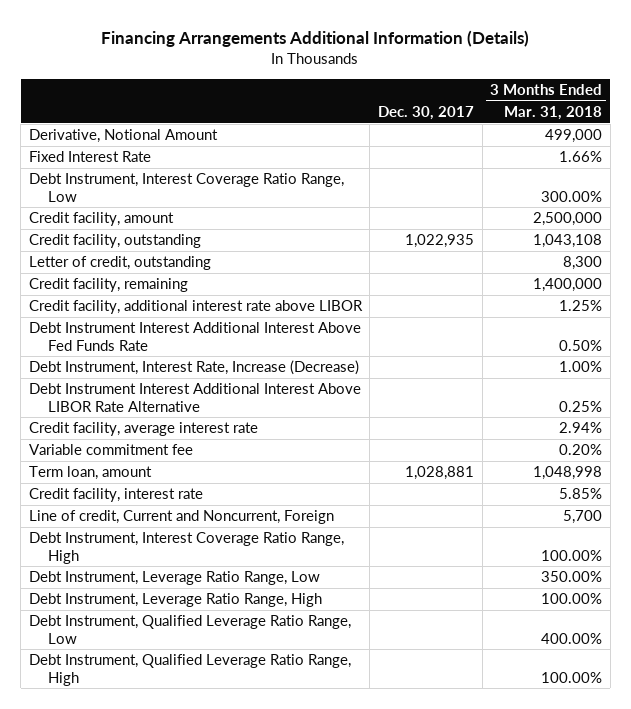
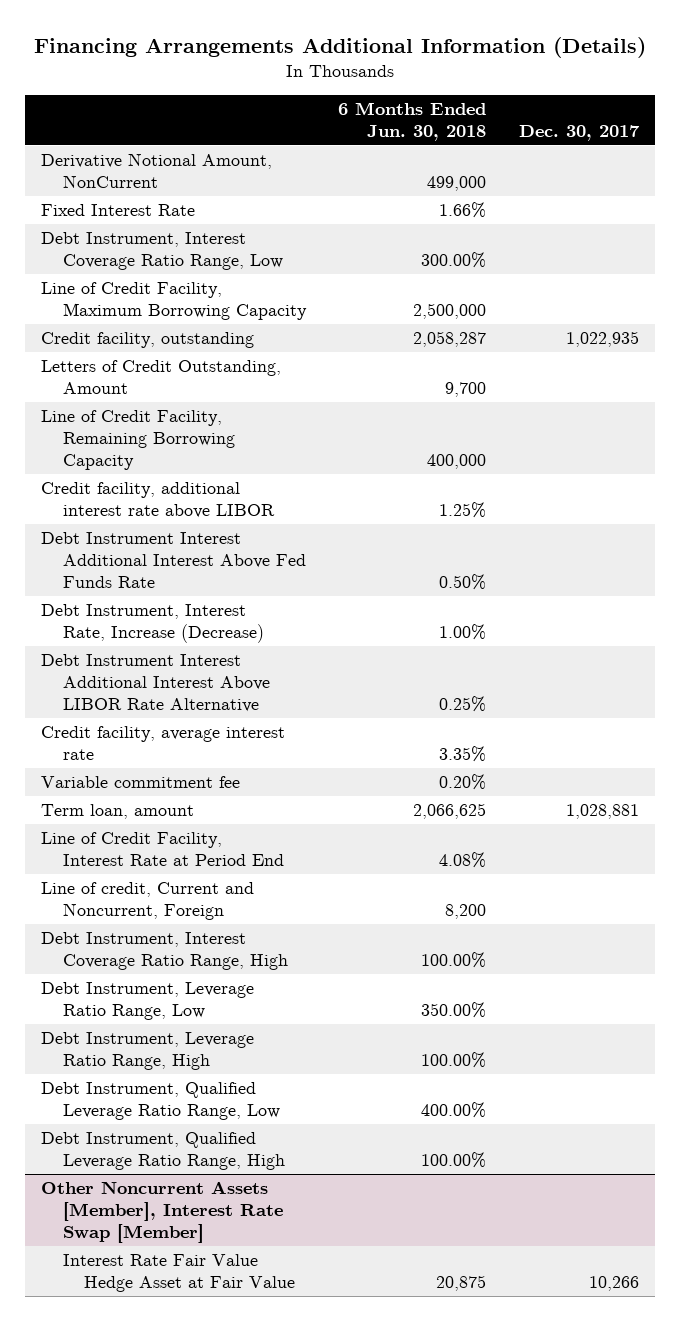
- | Dec. 30, 2017 | 3 Months Ended Mar. 31, 2018
+ | 6 Months Ended Jun. 30, 2018 | Dec. 30, 2017
- Derivative, Notional Amount | | 499,000
+ Derivative Notional Amount, NonCurrent | 499,000 |
- Credit facility, amount | | 2,500,000
+ Line of Credit Facility, Maximum Borrowing Capacity | 2,500,000 |
- Letter of credit, outstanding | | 8,300
- Credit facility, remaining | | 1,400,000
+ Letters of Credit Outstanding, Amount | 9,700 |
+ Line of Credit Facility, Remaining Borrowing Capacity | 400,000 |
- Credit facility, interest rate | | 5.85%
+ Line of Credit Facility, Interest Rate at Period End | 4.08% |
+ Other Noncurrent Assets [Member], Interest Rate Swap [Member]
+ Interest Rate Fair Value Hedge Asset at Fair Value | 20,875 | 10,266

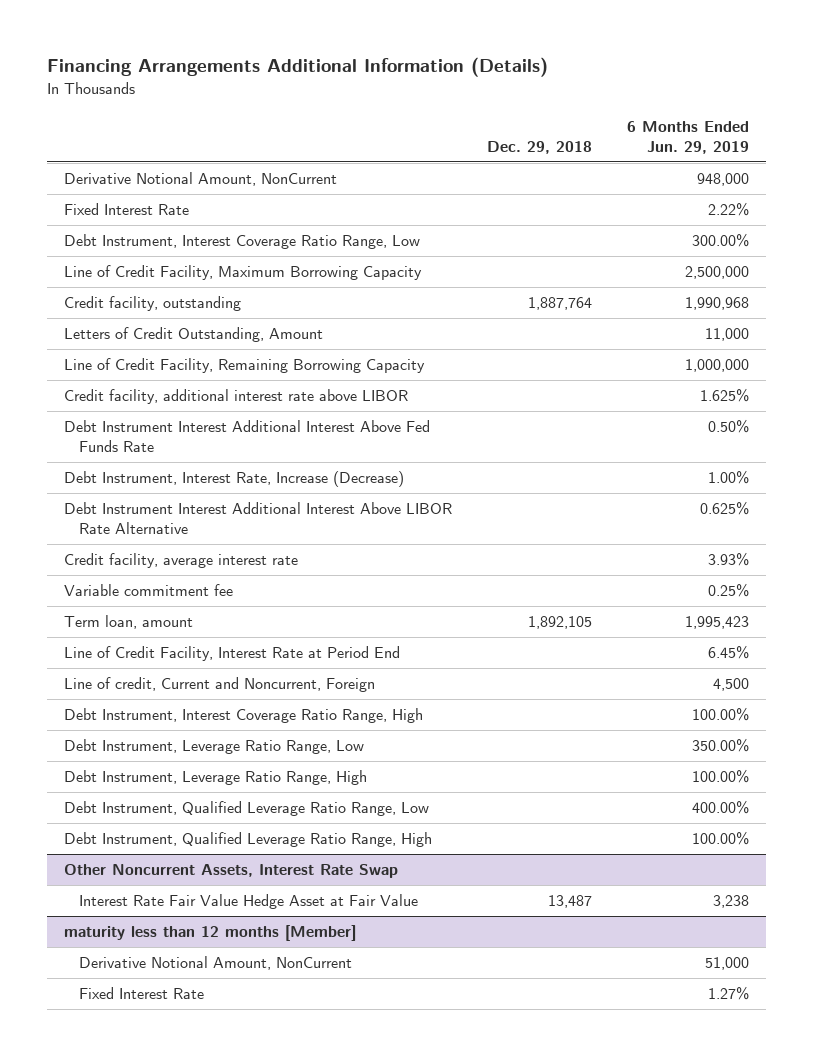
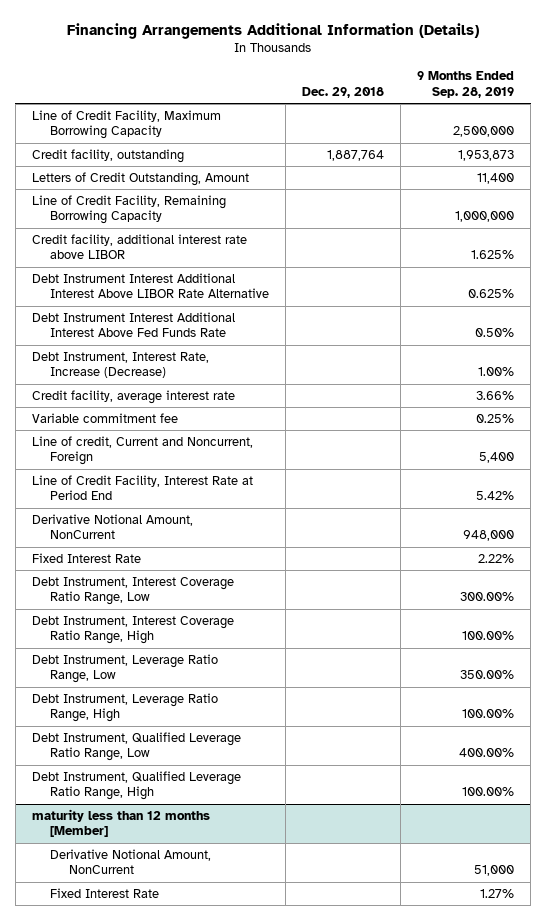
- | Dec. 29, 2018 | 6 Months Ended Jun. 29, 2019
+ | Dec. 29, 2018 | 9 Months Ended Sep. 28, 2019
moved up: Debt Instrument Interest Additional Interest Above LIBOR Rate Alternative | | 0.625%
- Term loan, amount | 1,892,105 | 1,995,423
moved down: Line of Credit Facility, Interest Rate at Period End | | 5.42%
moved down: Derivative Notional Amount, NonCurrent | | 948,000
moved down: Fixed Interest Rate | | 2.22%
moved down: Debt Instrument, Interest Coverage Ratio Range, Low | | 300.00%
- Other Noncurrent Assets, Interest Rate Swap
- Interest Rate Fair Value Hedge Asset at Fair Value | 13,487 | 3,238

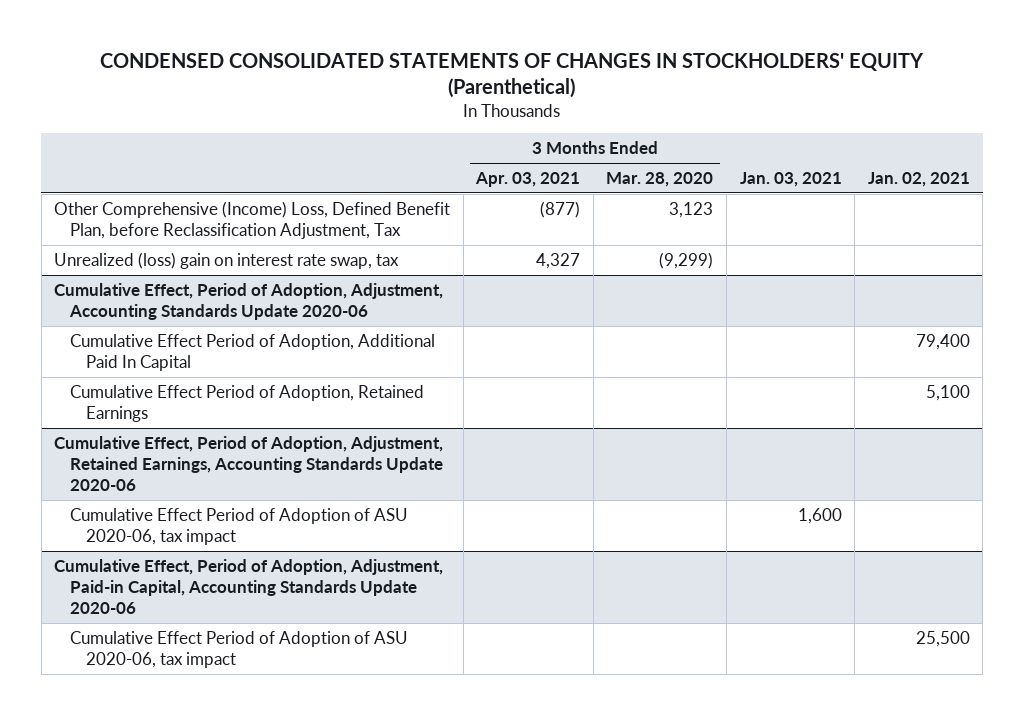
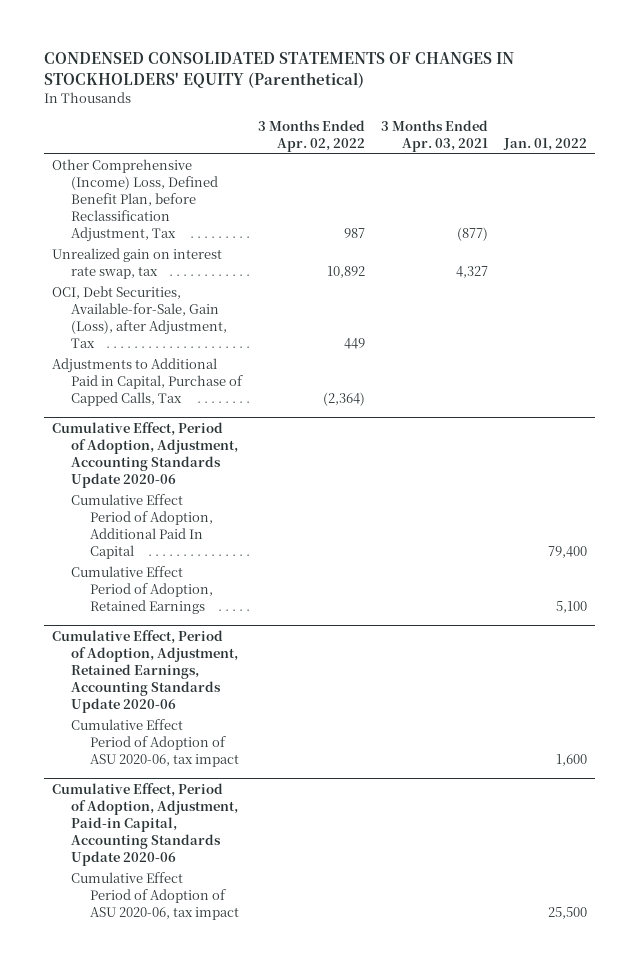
- | 3 Months Ended Apr. 03, 2021 | 3 Months Ended Mar. 28, 2020 | Jan. 03, 2021 | Jan. 02, 2021
+ | 3 Months Ended Apr. 02, 2022 | 3 Months Ended Apr. 03, 2021 | Jan. 01, 2022
- Unrealized (loss) gain on interest rate swap, tax | 4,327 | (9,299) | |
+ Unrealized gain on interest rate swap, tax | 10,892 | 4,327 |
+ OCI, Debt Securities, Available-for-Sale, Gain (Loss), after Adjustment, Tax | 449 | |
+ Adjustments to Additional Paid in Capital, Purchase of Capped Calls, Tax | (2,364) | |

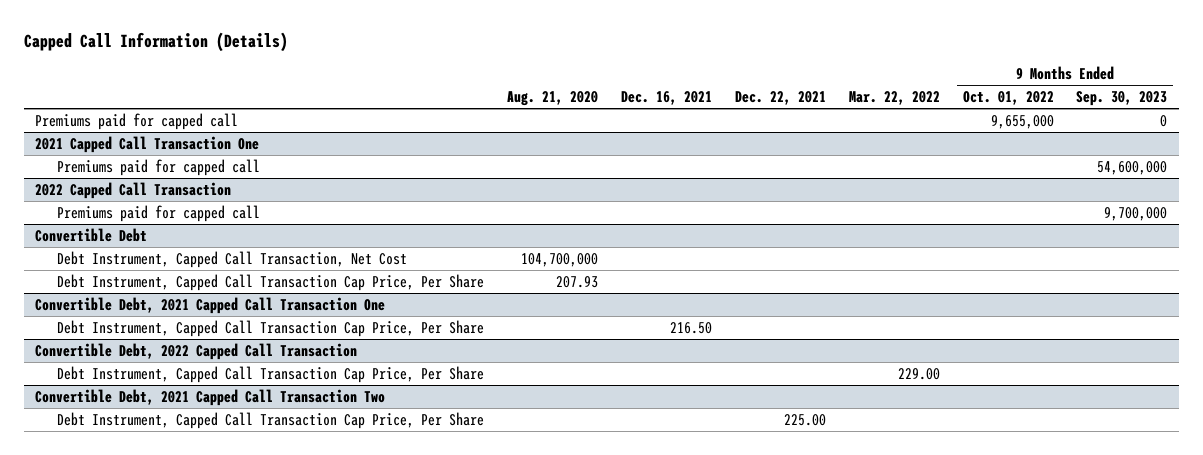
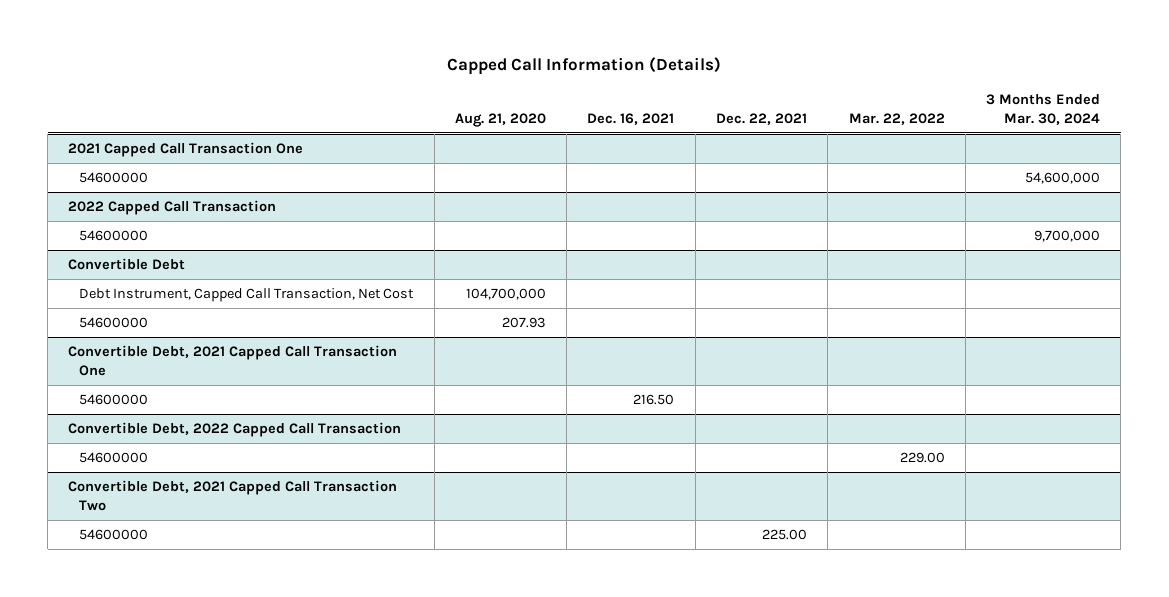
- | Aug. 21, 2020 | Dec. 16, 2021 | Dec. 22, 2021 | Mar. 22, 2022 | 9 Months Ended Oct. 01, 2022 | 9 Months Ended Sep. 30, 2023
+ | Aug. 21, 2020 | Dec. 16, 2021 | Dec. 22, 2021 | Mar. 22, 2022 | 3 Months Ended Mar. 30, 2024
- Premiums paid for capped call | | | | | 9,655,000 | 0
@ 2021 Capped Call Transaction One
- Premiums paid for capped call | | | | | | 54,600,000
+ 54600000 | | | | | 54,600,000
@ 2022 Capped Call Transaction
- Premiums paid for capped call | | | | | | 9,700,000
+ 54600000 | | | | | 9,700,000
@ Convertible Debt
- Debt Instrument, Capped Call Transaction Cap Price, Per Share | 207.93 | | | | |
+ 54600000 | 207.93 | | | |
@ Convertible Debt, 2021 Capped Call Transaction One
- Debt Instrument, Capped Call Transaction Cap Price, Per Share | | 216.50 | | | |
+ 54600000 | | 216.50 | | |
@ Convertible Debt, 2022 Capped Call Transaction
- Debt Instrument, Capped Call Transaction Cap Price, Per Share | | | | 229.00 | |
+ 54600000 | | | | 229.00 |
@ Convertible Debt, 2021 Capped Call Transaction Two
- Debt Instrument, Capped Call Transaction Cap Price, Per Share | | | 225.00 | | |
+ 54600000 | | | 225.00 | |

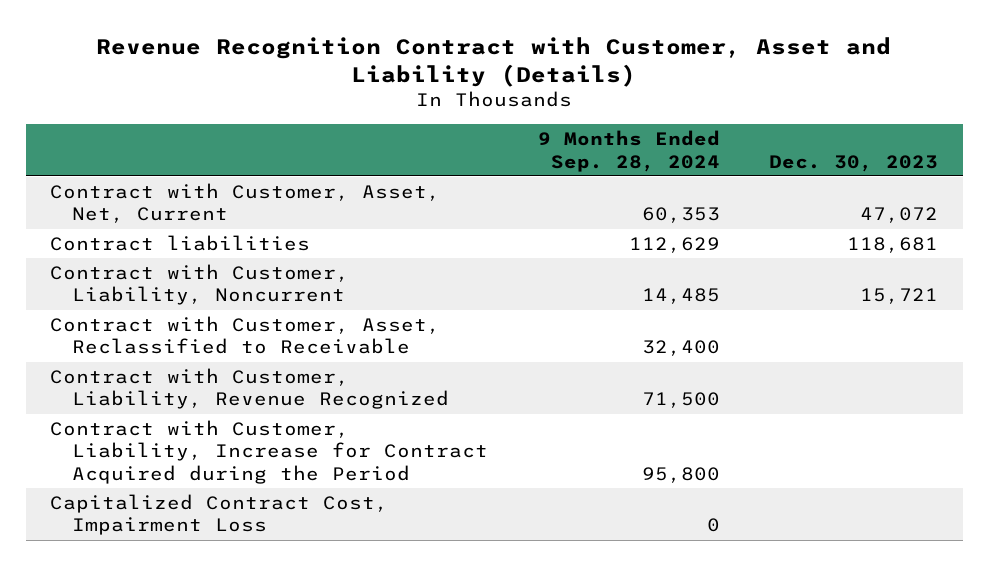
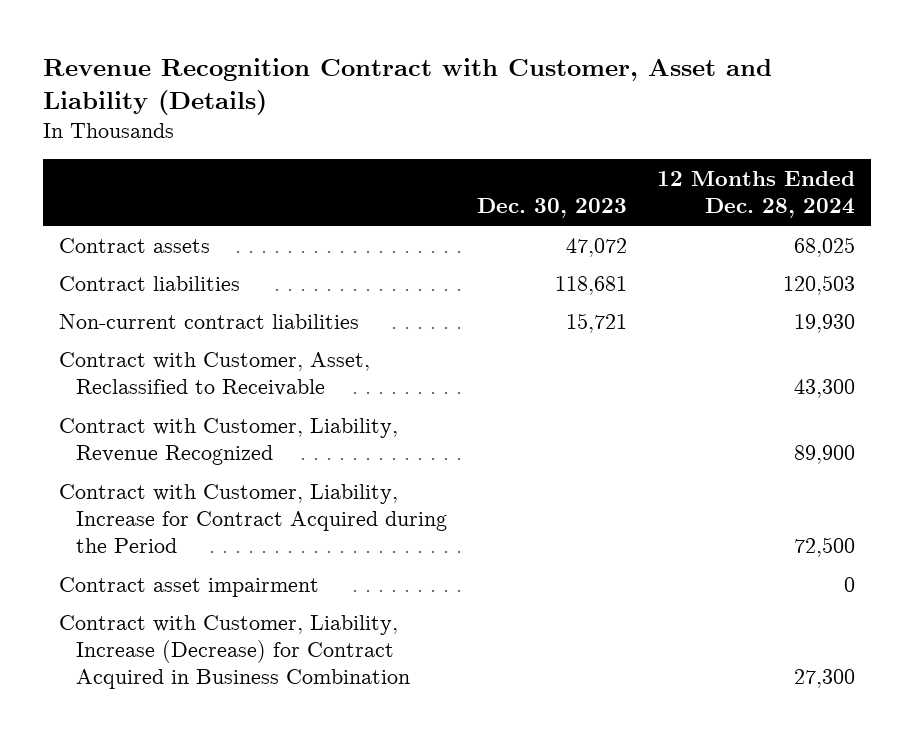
- | 9 Months Ended Sep. 28, 2024 | Dec. 30, 2023
+ | Dec. 30, 2023 | 12 Months Ended Dec. 28, 2024
- Contract with Customer, Asset, Net, Current | 60,353 | 47,072
+ Contract assets | 47,072 | 68,025
- Contract with Customer, Liability, Noncurrent | 14,485 | 15,721
+ Non-current contract liabilities | 15,721 | 19,930
- Capitalized Contract Cost, Impairment Loss | 0 |
+ Contract asset impairment | | 0
+ Contract with Customer, Liability, Increase (Decrease) for Contract Acquired in Business Combination | | 27,300

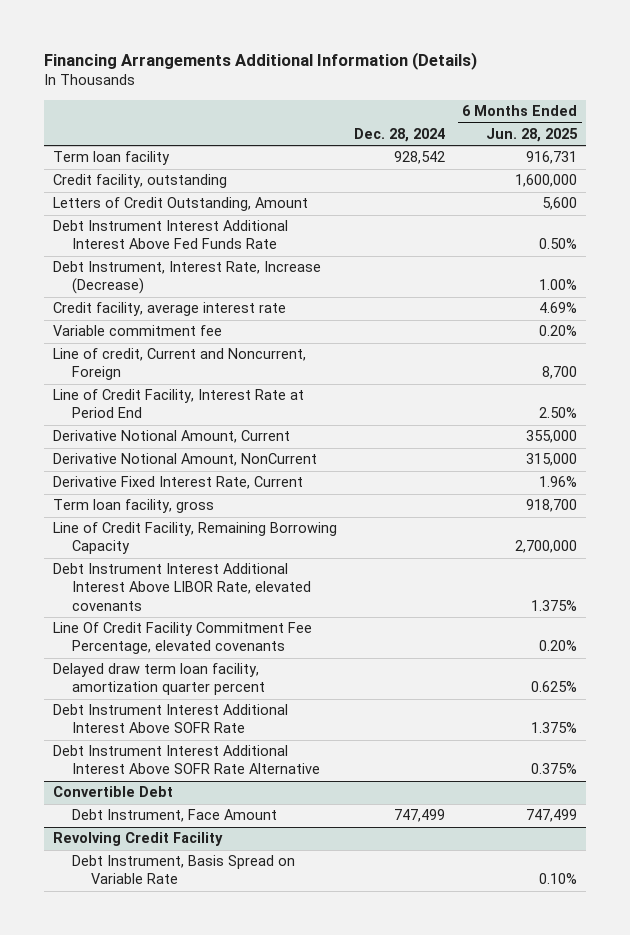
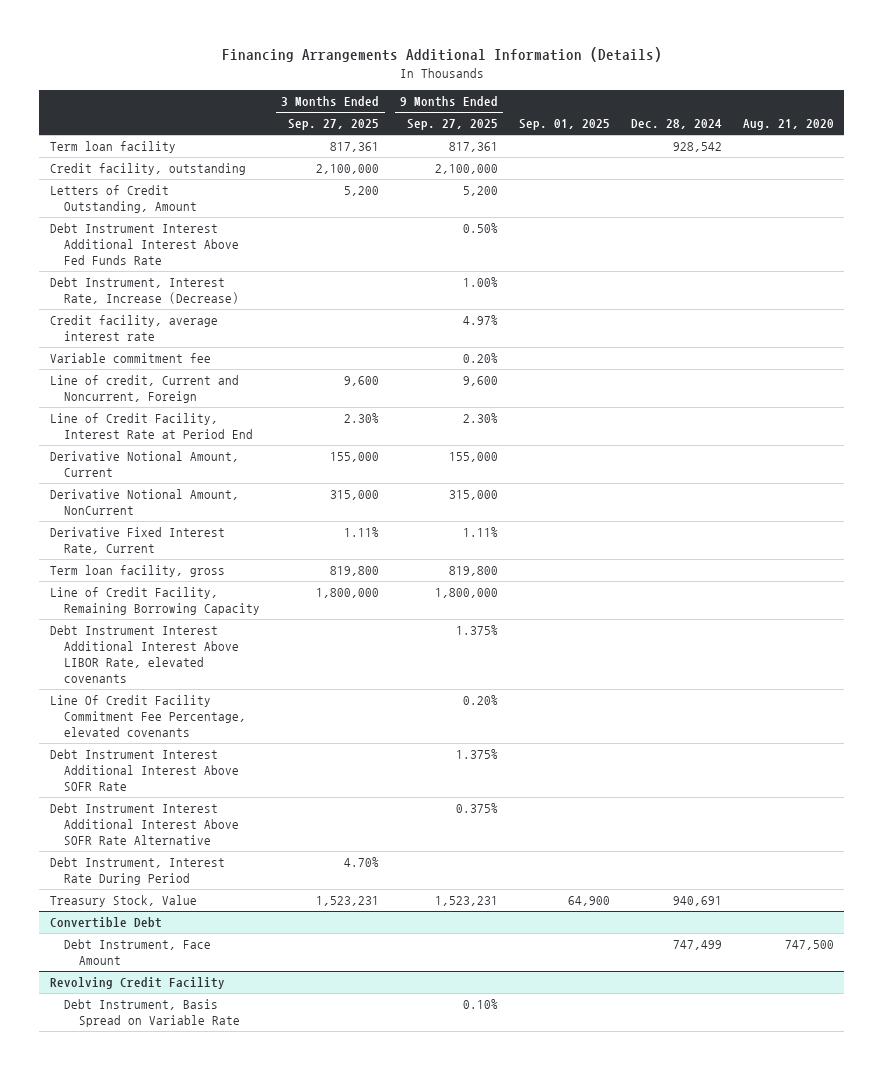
- | Dec. 28, 2024 | 6 Months Ended Jun. 28, 2025
+ | 3 Months Ended Sep. 27, 2025 | 9 Months Ended Sep. 27, 2025 | Sep. 01, 2025 | Dec. 28, 2024 | Aug. 21, 2020
- Delayed draw term loan facility, amortization quarter percent | | 0.625%
+ Debt Instrument, Interest Rate During Period | 4.70% | | | |
+ Treasury Stock, Value | 1,523,231 | 1,523,231 | 64,900 | 940,691 |

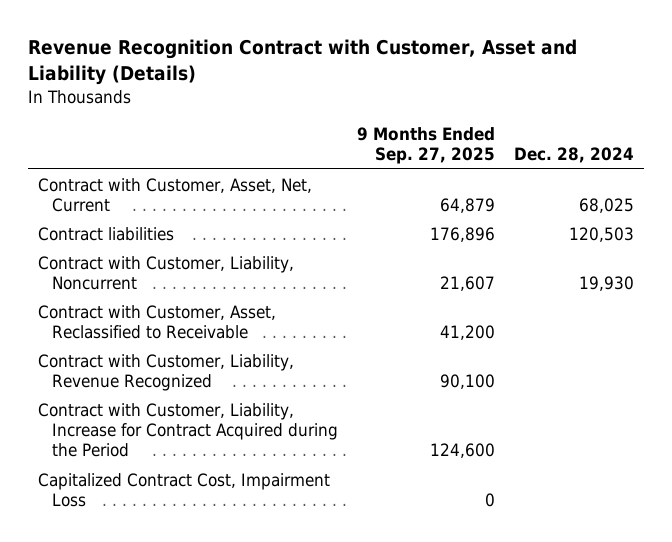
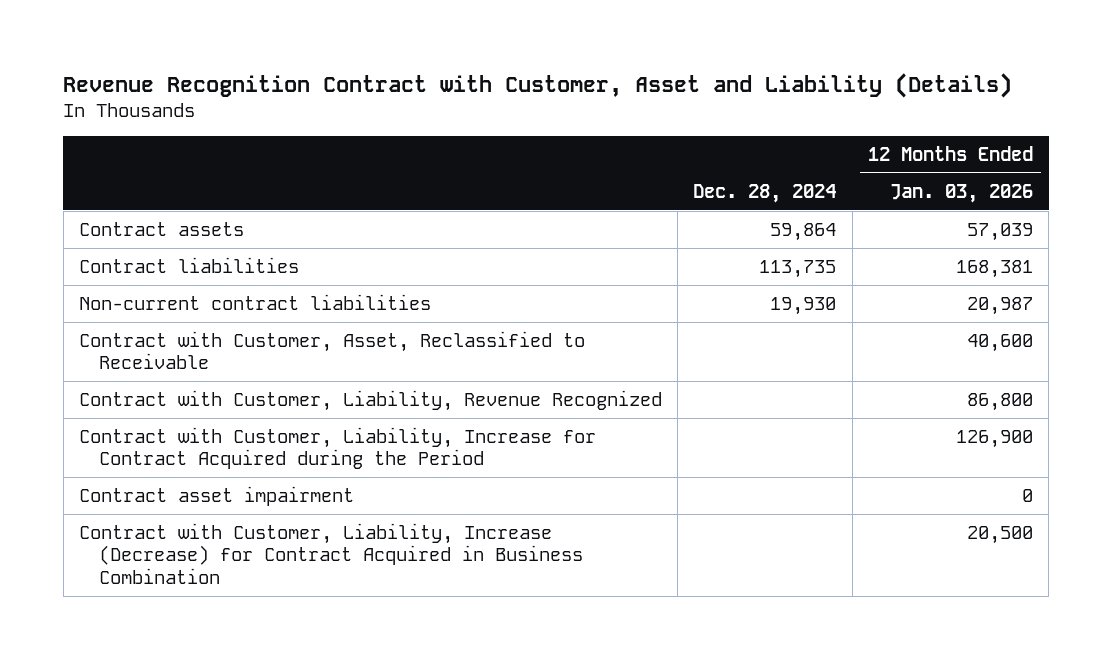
- | 9 Months Ended Sep. 27, 2025 | Dec. 28, 2024
+ | Dec. 28, 2024 | 12 Months Ended Jan. 03, 2026
- Contract with Customer, Asset, Net, Current | 64,879 | 68,025
- Contract liabilities | 176,896 | 120,503
- Contract with Customer, Liability, Noncurrent | 21,607 | 19,930
+ Contract assets | 59,864 | 57,039
+ Contract liabilities | 113,735 | 168,381
+ Non-current contract liabilities | 19,930 | 20,987
- Capitalized Contract Cost, Impairment Loss | 0 |
+ Contract asset impairment | | 0
+ Contract with Customer, Liability, Increase (Decrease) for Contract Acquired in Business Combination | | 20,500

